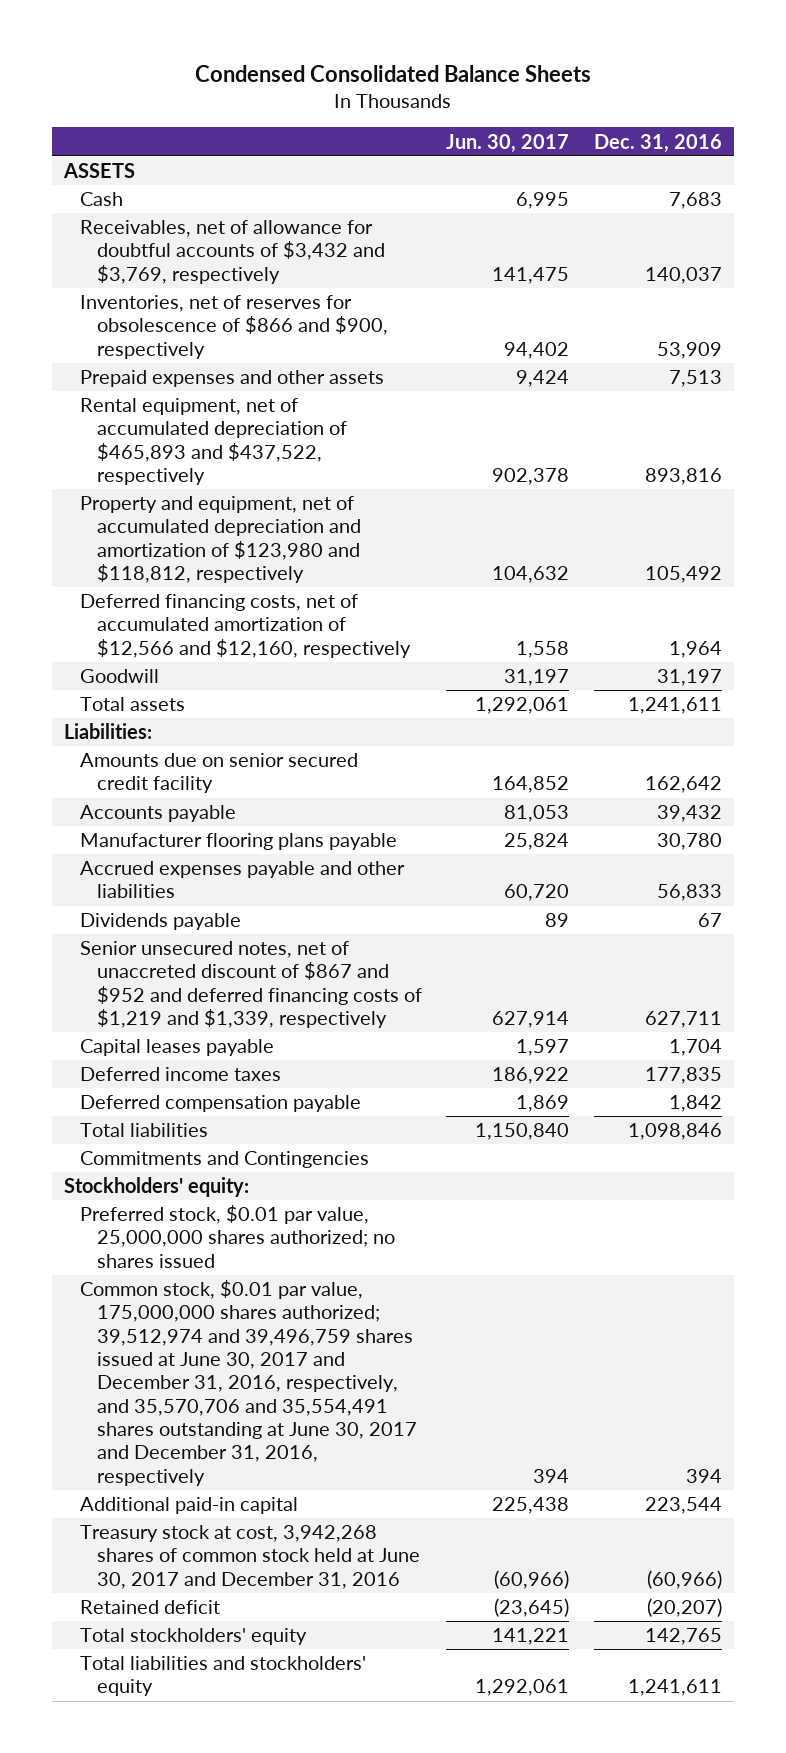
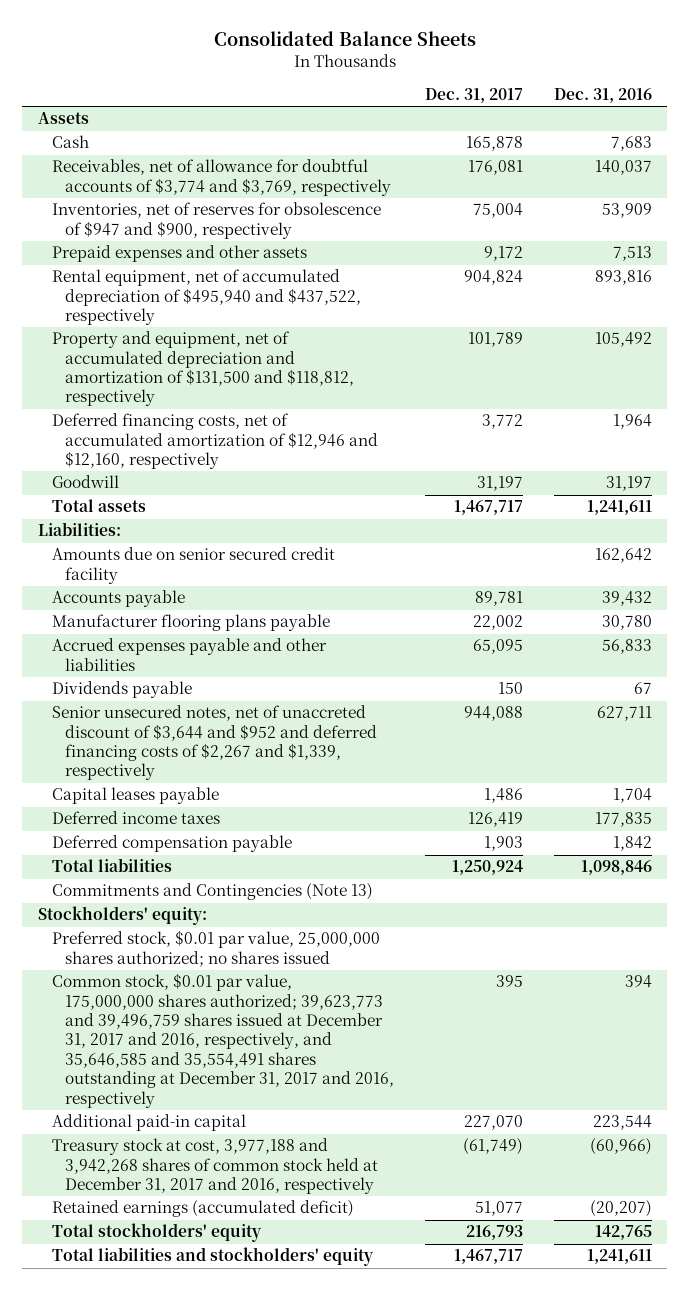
- Condensed Consolidated Balance Sheets
+ Consolidated Balance Sheets
- | Jun. 30, 2017 | Dec. 31, 2016
+ | Dec. 31, 2017 | Dec. 31, 2016
- ASSETS
+ Assets
- Receivables, net of allowance for doubtful accounts of $3,432 and $3,769, respectively | 141,475 | 140,037
- Inventories, net of reserves for obsolescence of $866 and $900, respectively | 94,402 | 53,909
+ Receivables, net of allowance for doubtful accounts of $3,774 and $3,769, respectively | 176,081 | 140,037
+ Inventories, net of reserves for obsolescence of $947 and $900, respectively | 75,004 | 53,909
- Rental equipment, net of accumulated depreciation of $465,893 and $437,522, respectively | 902,378 | 893,816
- Property and equipment, net of accumulated depreciation and amortization of $123,980 and $118,812, respectively | 104,632 | 105,492
- Deferred financing costs, net of accumulated amortization of $12,566 and $12,160, respectively | 1,558 | 1,964
+ Rental equipment, net of accumulated depreciation of $495,940 and $437,522, respectively | 904,824 | 893,816
+ Property and equipment, net of accumulated depreciation and amortization of $131,500 and $118,812, respectively | 101,789 | 105,492
+ Deferred financing costs, net of accumulated amortization of $12,946 and $12,160, respectively | 3,772 | 1,964
- Senior unsecured notes, net of unaccreted discount of $867 and $952 and deferred financing costs of $1,219 and $1,339, respectively | 627,914 | 627,711
+ Senior unsecured notes, net of unaccreted discount of $3,644 and $952 and deferred financing costs of $2,267 and $1,339, respectively | 944,088 | 627,711
- Commitments and Contingencies
+ Commitments and Contingencies (Note 13)
- Common stock, $0.01 par value, 175,000,000 shares authorized; 39,512,974 and 39,496,759 shares issued at June 30, 2017 and December 31, 2016, respectively, and 35,570,706 and 35,554,491 shares outstanding at June 30, 2017 and December 31, 2016, respectively | 394 | 394
+ Common stock, $0.01 par value, 175,000,000 shares authorized; 39,623,773 and 39,496,759 shares issued at December 31, 2017 and 2016, respectively, and 35,646,585 and 35,554,491 shares outstanding at December 31, 2017 and 2016, respectively | 395 | 394
- Treasury stock at cost, 3,942,268 shares of common stock held at June 30, 2017 and December 31, 2016 | (60,966) | (60,966)
- Retained deficit | (23,645) | (20,207)
+ Treasury stock at cost, 3,977,188 and 3,942,268 shares of common stock held at December 31, 2017 and 2016, respectively | (61,749) | (60,966)
+ Retained earnings (accumulated deficit) | 51,077 | (20,207)

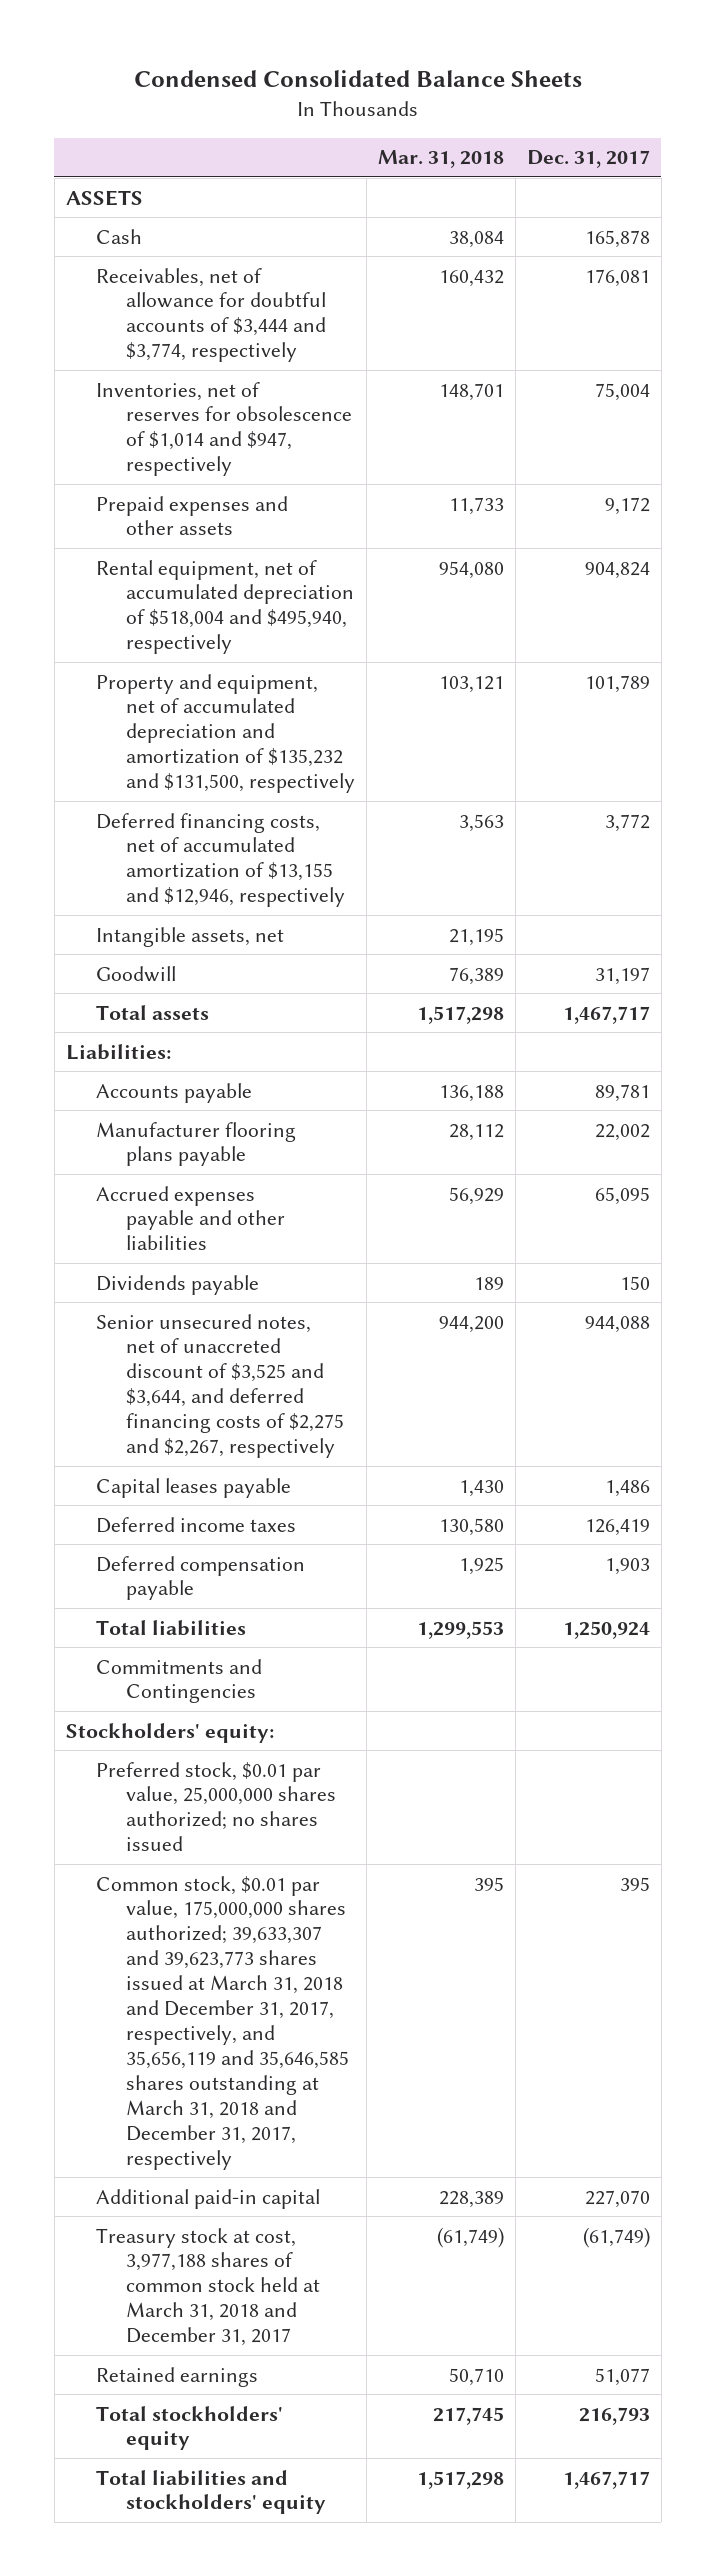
- Consolidated Balance Sheets
+ Condensed Consolidated Balance Sheets
- | Dec. 31, 2017 | Dec. 31, 2016
+ | Mar. 31, 2018 | Dec. 31, 2017
- Assets
+ ASSETS
- Receivables, net of allowance for doubtful accounts of $3,774 and $3,769, respectively | 176,081 | 140,037
- Inventories, net of reserves for obsolescence of $947 and $900, respectively | 75,004 | 53,909
+ Receivables, net of allowance for doubtful accounts of $3,444 and $3,774, respectively | 160,432 | 176,081
+ Inventories, net of reserves for obsolescence of $1,014 and $947, respectively | 148,701 | 75,004
- Rental equipment, net of accumulated depreciation of $495,940 and $437,522, respectively | 904,824 | 893,816
- Property and equipment, net of accumulated depreciation and amortization of $131,500 and $118,812, respectively | 101,789 | 105,492
- Deferred financing costs, net of accumulated amortization of $12,946 and $12,160, respectively | 3,772 | 1,964
+ Rental equipment, net of accumulated depreciation of $518,004 and $495,940, respectively | 954,080 | 904,824
+ Property and equipment, net of accumulated depreciation and amortization of $135,232 and $131,500, respectively | 103,121 | 101,789
+ Deferred financing costs, net of accumulated amortization of $13,155 and $12,946, respectively | 3,563 | 3,772
+ Intangible assets, net | 21,195 |
- Amounts due on senior secured credit facility | | 162,642
- Senior unsecured notes, net of unaccreted discount of $3,644 and $952 and deferred financing costs of $2,267 and $1,339, respectively | 944,088 | 627,711
+ Senior unsecured notes, net of unaccreted discount of $3,525 and $3,644, and deferred financing costs of $2,275 and $2,267, respectively | 944,200 | 944,088
- Commitments and Contingencies (Note 13)
+ Commitments and Contingencies
- Common stock, $0.01 par value, 175,000,000 shares authorized; 39,623,773 and 39,496,759 shares issued at December 31, 2017 and 2016, respectively, and 35,646,585 and 35,554,491 shares outstanding at December 31, 2017 and 2016, respectively | 395 | 394
+ Common stock, $0.01 par value, 175,000,000 shares authorized; 39,633,307 and 39,623,773 shares issued at March 31, 2018 and December 31, 2017, respectively, and 35,656,119 and 35,646,585 shares outstanding at March 31, 2018 and December 31, 2017, respectively | 395 | 395
- Treasury stock at cost, 3,977,188 and 3,942,268 shares of common stock held at December 31, 2017 and 2016, respectively | (61,749) | (60,966)
- Retained earnings (accumulated deficit) | 51,077 | (20,207)
+ Treasury stock at cost, 3,977,188 shares of common stock held at March 31, 2018 and December 31, 2017 | (61,749) | (61,749)
+ Retained earnings | 50,710 | 51,077

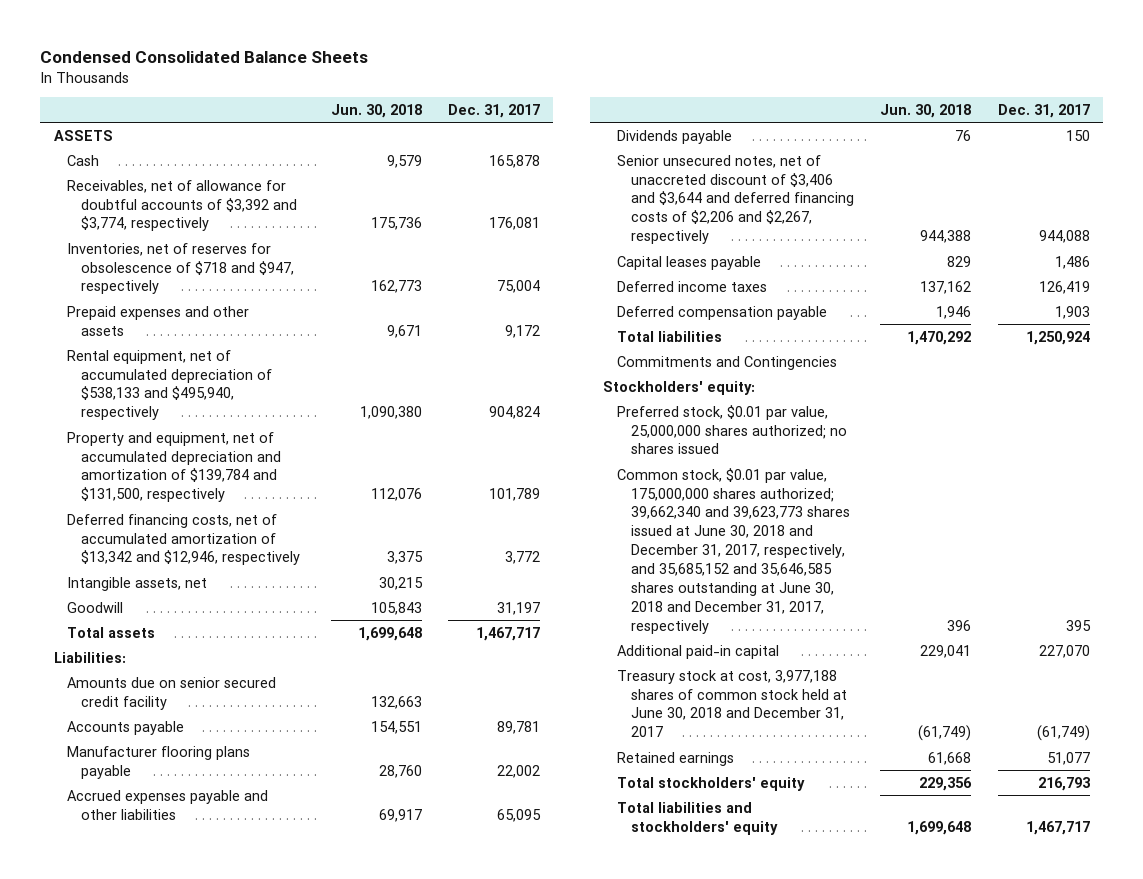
- | Mar. 31, 2018 | Dec. 31, 2017
+ | Jun. 30, 2018 | Dec. 31, 2017
- Receivables, net of allowance for doubtful accounts of $3,444 and $3,774, respectively | 160,432 | 176,081
- Inventories, net of reserves for obsolescence of $1,014 and $947, respectively | 148,701 | 75,004
+ Receivables, net of allowance for doubtful accounts of $3,392 and $3,774, respectively | 175,736 | 176,081
+ Inventories, net of reserves for obsolescence of $718 and $947, respectively | 162,773 | 75,004
- Rental equipment, net of accumulated depreciation of $518,004 and $495,940, respectively | 954,080 | 904,824
- Property and equipment, net of accumulated depreciation and amortization of $135,232 and $131,500, respectively | 103,121 | 101,789
- Deferred financing costs, net of accumulated amortization of $13,155 and $12,946, respectively | 3,563 | 3,772
+ Rental equipment, net of accumulated depreciation of $538,133 and $495,940, respectively | 1,090,380 | 904,824
+ Property and equipment, net of accumulated depreciation and amortization of $139,784 and $131,500, respectively | 112,076 | 101,789
+ Deferred financing costs, net of accumulated amortization of $13,342 and $12,946, respectively | 3,375 | 3,772
+ Amounts due on senior secured credit facility | 132,663 |
- Senior unsecured notes, net of unaccreted discount of $3,525 and $3,644, and deferred financing costs of $2,275 and $2,267, respectively | 944,200 | 944,088
+ Senior unsecured notes, net of unaccreted discount of $3,406 and $3,644 and deferred financing costs of $2,206 and $2,267, respectively | 944,388 | 944,088
- Common stock, $0.01 par value, 175,000,000 shares authorized; 39,633,307 and 39,623,773 shares issued at March 31, 2018 and December 31, 2017, respectively, and 35,656,119 and 35,646,585 shares outstanding at March 31, 2018 and December 31, 2017, respectively | 395 | 395
+ Common stock, $0.01 par value, 175,000,000 shares authorized; 39,662,340 and 39,623,773 shares issued at June 30, 2018 and December 31, 2017, respectively, and 35,685,152 and 35,646,585 shares outstanding at June 30, 2018 and December 31, 2017, respectively | 396 | 395
- Treasury stock at cost, 3,977,188 shares of common stock held at March 31, 2018 and December 31, 2017 | (61,749) | (61,749)
+ Treasury stock at cost, 3,977,188 shares of common stock held at June 30, 2018 and December 31, 2017 | (61,749) | (61,749)

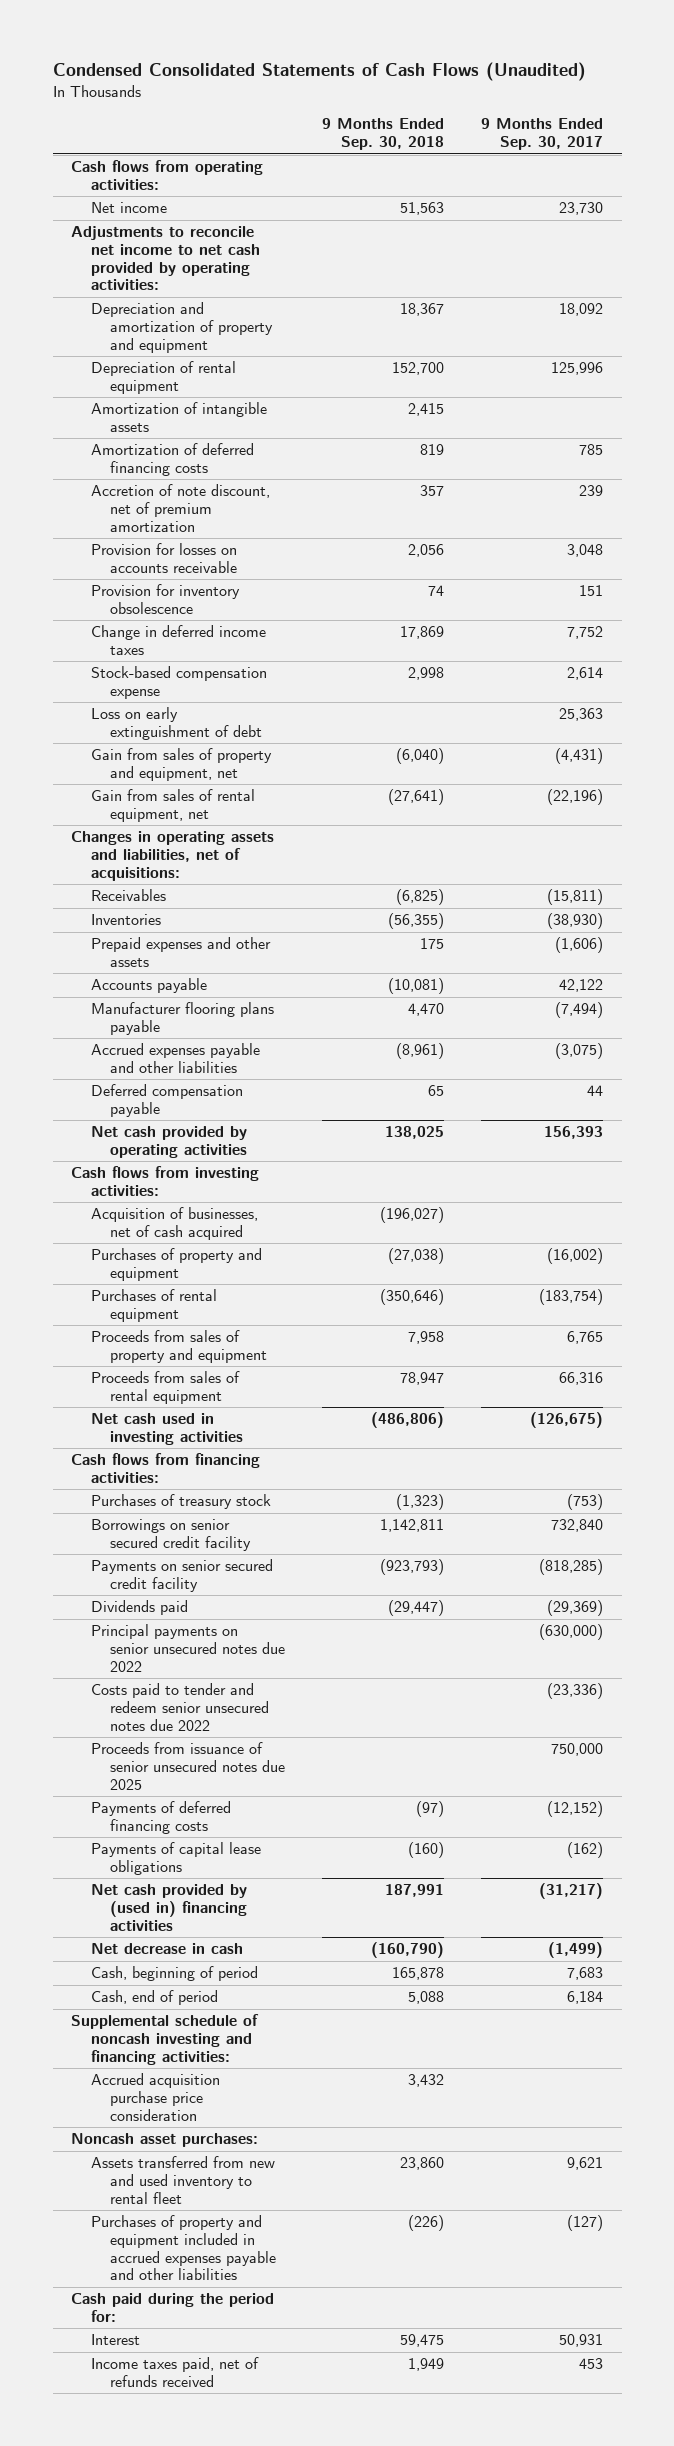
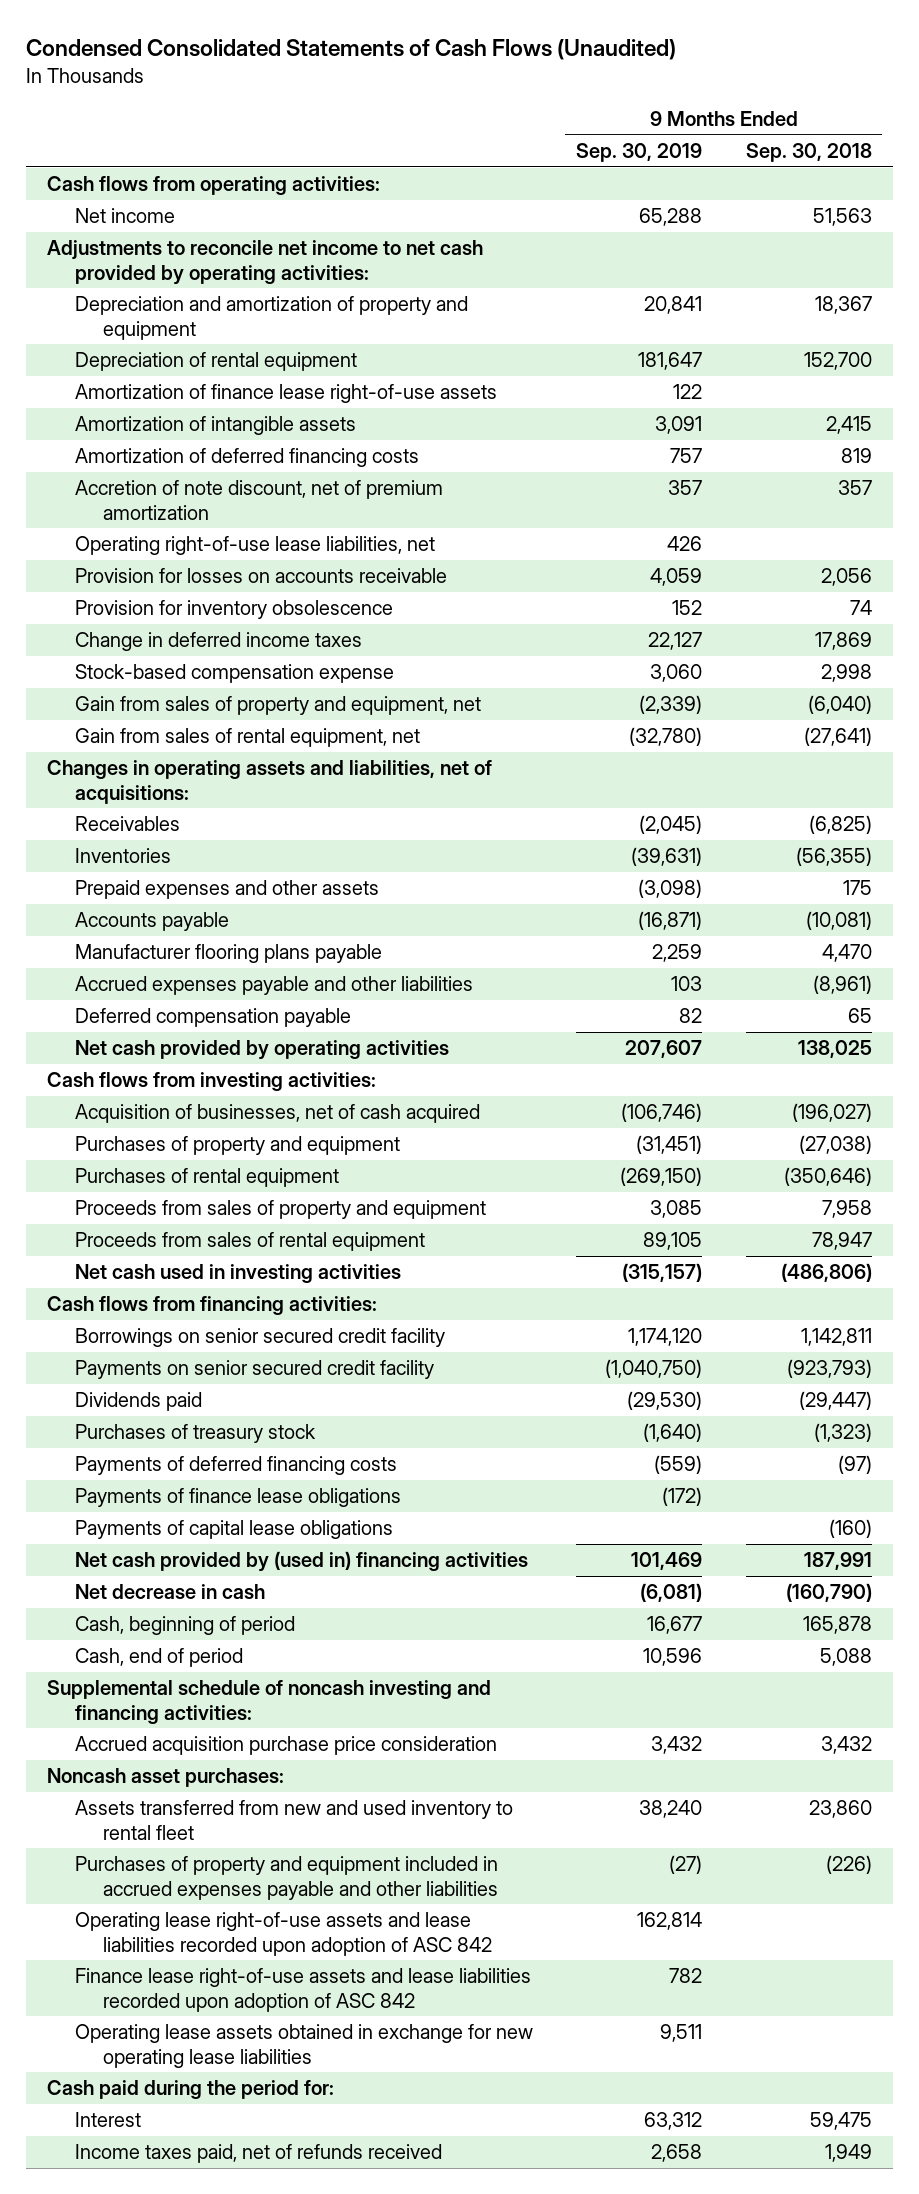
- | 9 Months Ended Sep. 30, 2018 | 9 Months Ended Sep. 30, 2017
+ | 9 Months Ended Sep. 30, 2019 | 9 Months Ended Sep. 30, 2018
+ Amortization of finance lease right-of-use assets | 122 |
+ Operating right-of-use lease liabilities, net | 426 |
- Loss on early extinguishment of debt | | 25,363
- Principal payments on senior unsecured notes due 2022 | | (630,000)
- Costs paid to tender and redeem senior unsecured notes due 2022 | | (23,336)
- Proceeds from issuance of senior unsecured notes due 2025 | | 750,000
moved down: Purchases of treasury stock | (1,640) | (1,323)
+ Payments of finance lease obligations | (172) |
+ Operating lease right-of-use assets and lease liabilities recorded upon adoption of ASC 842 | 162,814 |
+ Finance lease right-of-use assets and lease liabilities recorded upon adoption of ASC 842 | 782 |
+ Operating lease assets obtained in exchange for new operating lease liabilities | 9,511 |

